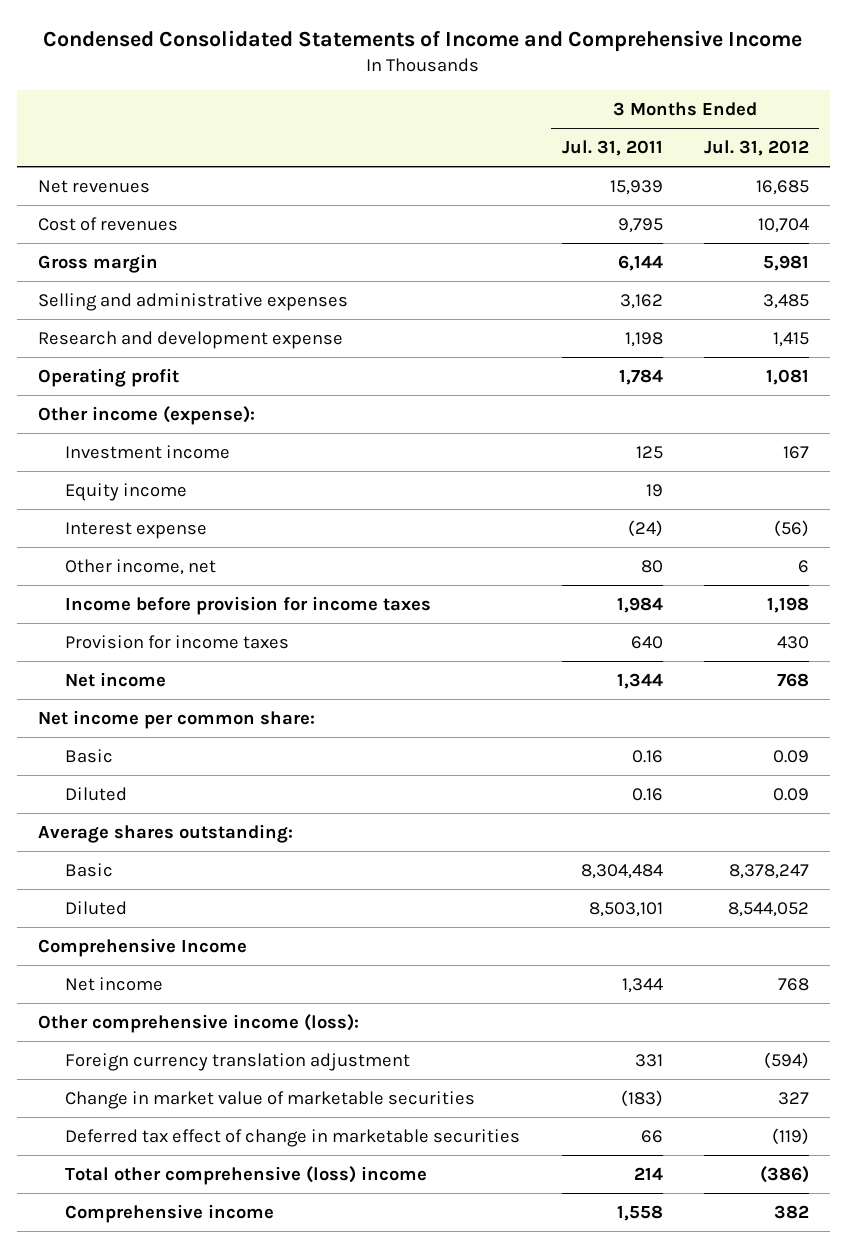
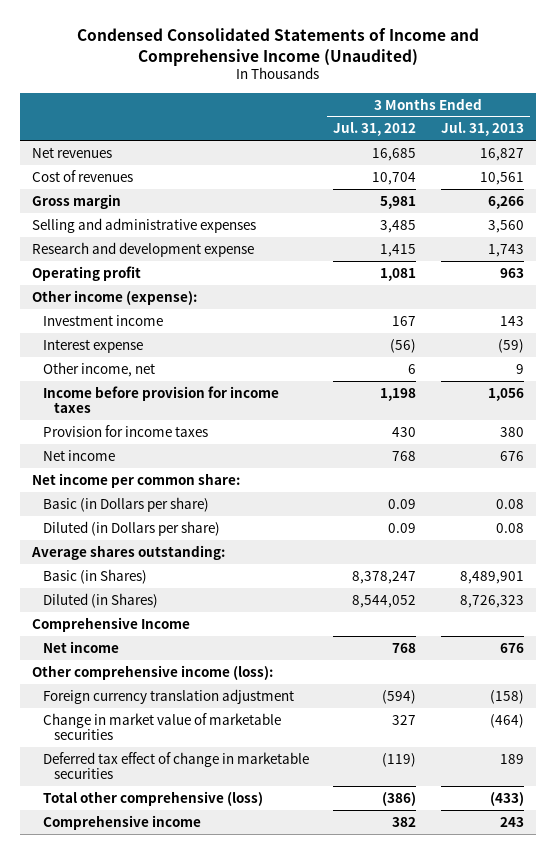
- Condensed Consolidated Statements of Income and Comprehensive Income
+ Condensed Consolidated Statements of Income and Comprehensive Income (Unaudited)
- | 3 Months Ended Jul. 31, 2011 | 3 Months Ended Jul. 31, 2012
+ | 3 Months Ended Jul. 31, 2012 | 3 Months Ended Jul. 31, 2013
- Equity income | 19 |
- Basic | 0.16 | 0.09
- Diluted | 0.16 | 0.09
+ Basic (in Dollars per share) | 0.09 | 0.08
+ Diluted (in Dollars per share) | 0.09 | 0.08
- Basic | 8,304,484 | 8,378,247
- Diluted | 8,503,101 | 8,544,052
+ Basic (in Shares) | 8,378,247 | 8,489,901
+ Diluted (in Shares) | 8,544,052 | 8,726,323
- Total other comprehensive (loss) income | 214 | (386)
+ Total other comprehensive (loss) | (386) | (433)

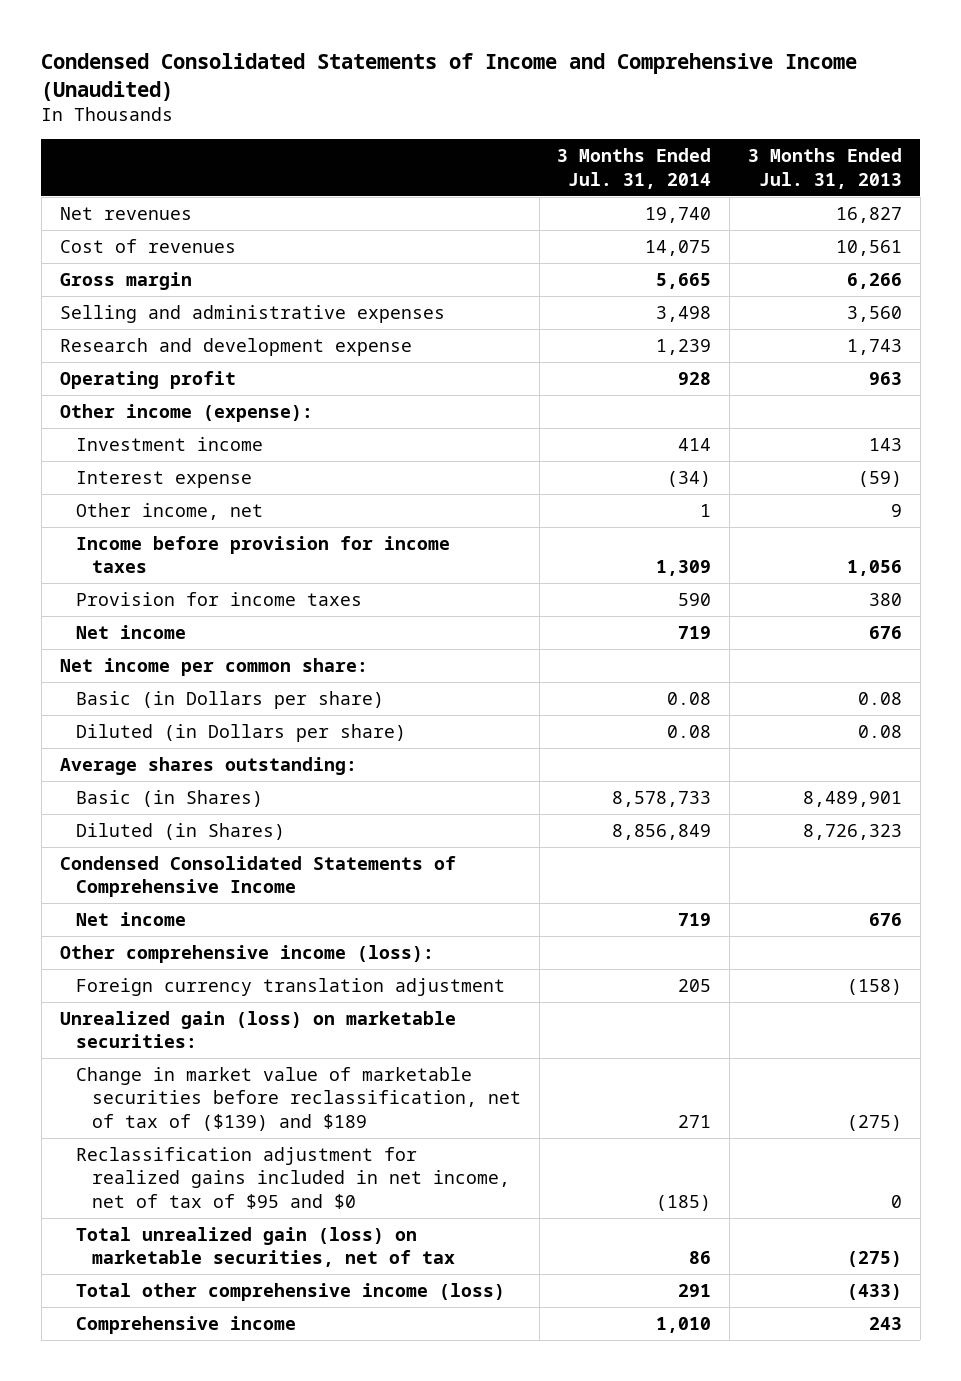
- | 3 Months Ended Jul. 31, 2012 | 3 Months Ended Jul. 31, 2013
+ | 3 Months Ended Jul. 31, 2014 | 3 Months Ended Jul. 31, 2013
- Comprehensive Income
+ Condensed Consolidated Statements of Comprehensive Income
- Change in market value of marketable securities | 327 | (464)
- Deferred tax effect of change in marketable securities | (119) | 189
- Total other comprehensive (loss) | (386) | (433)
+ Unrealized gain (loss) on marketable securities:
+ Change in market value of marketable securities before reclassification, net of tax of ($139) and $189 | 271 | (275)
+ Reclassification adjustment for realized gains included in net income, net of tax of $95 and $0 | (185) | 0
+ Total unrealized gain (loss) on marketable securities, net of tax | 86 | (275)
+ Total other comprehensive income (loss) | 291 | (433)

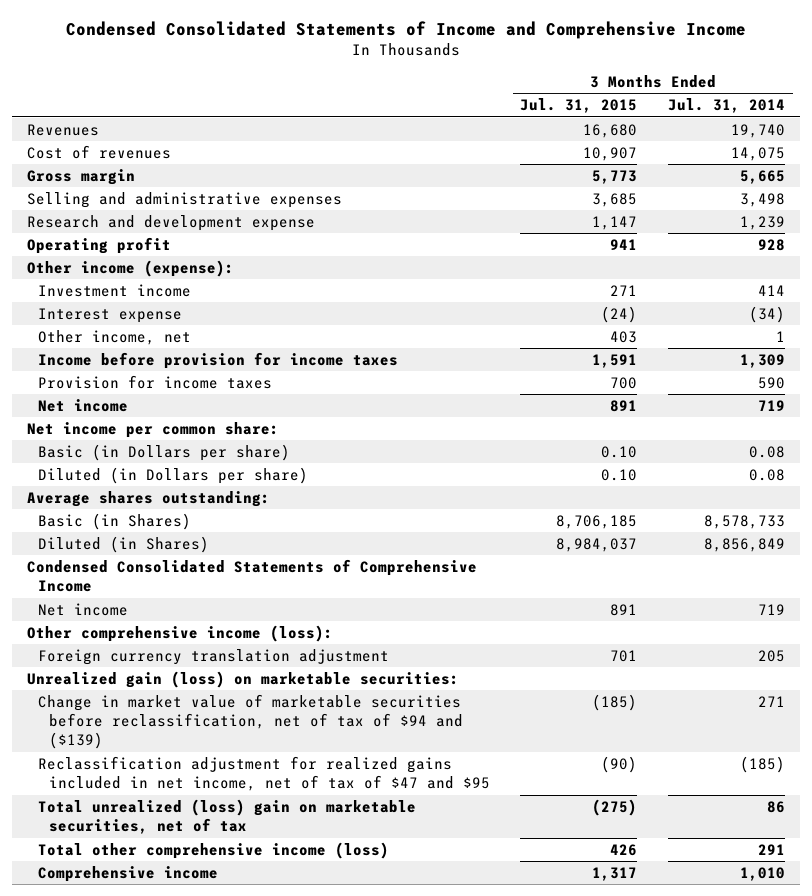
- Condensed Consolidated Statements of Income and Comprehensive Income (Unaudited)
+ Condensed Consolidated Statements of Income and Comprehensive Income
- | 3 Months Ended Jul. 31, 2014 | 3 Months Ended Jul. 31, 2013
+ | 3 Months Ended Jul. 31, 2015 | 3 Months Ended Jul. 31, 2014
- Net revenues | 19,740 | 16,827
+ Revenues | 16,680 | 19,740
- Change in market value of marketable securities before reclassification, net of tax of ($139) and $189 | 271 | (275)
- Reclassification adjustment for realized gains included in net income, net of tax of $95 and $0 | (185) | 0
- Total unrealized gain (loss) on marketable securities, net of tax | 86 | (275)
+ Change in market value of marketable securities before reclassification, net of tax of $94 and ($139) | (185) | 271
+ Reclassification adjustment for realized gains included in net income, net of tax of $47 and $95 | (90) | (185)
+ Total unrealized (loss) gain on marketable securities, net of tax | (275) | 86

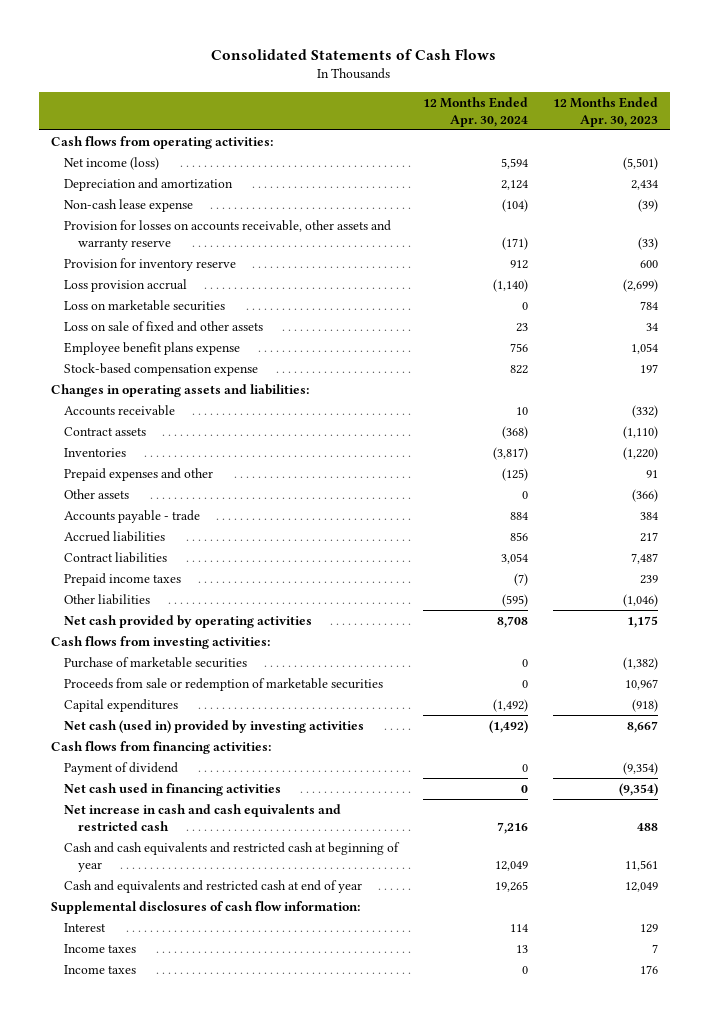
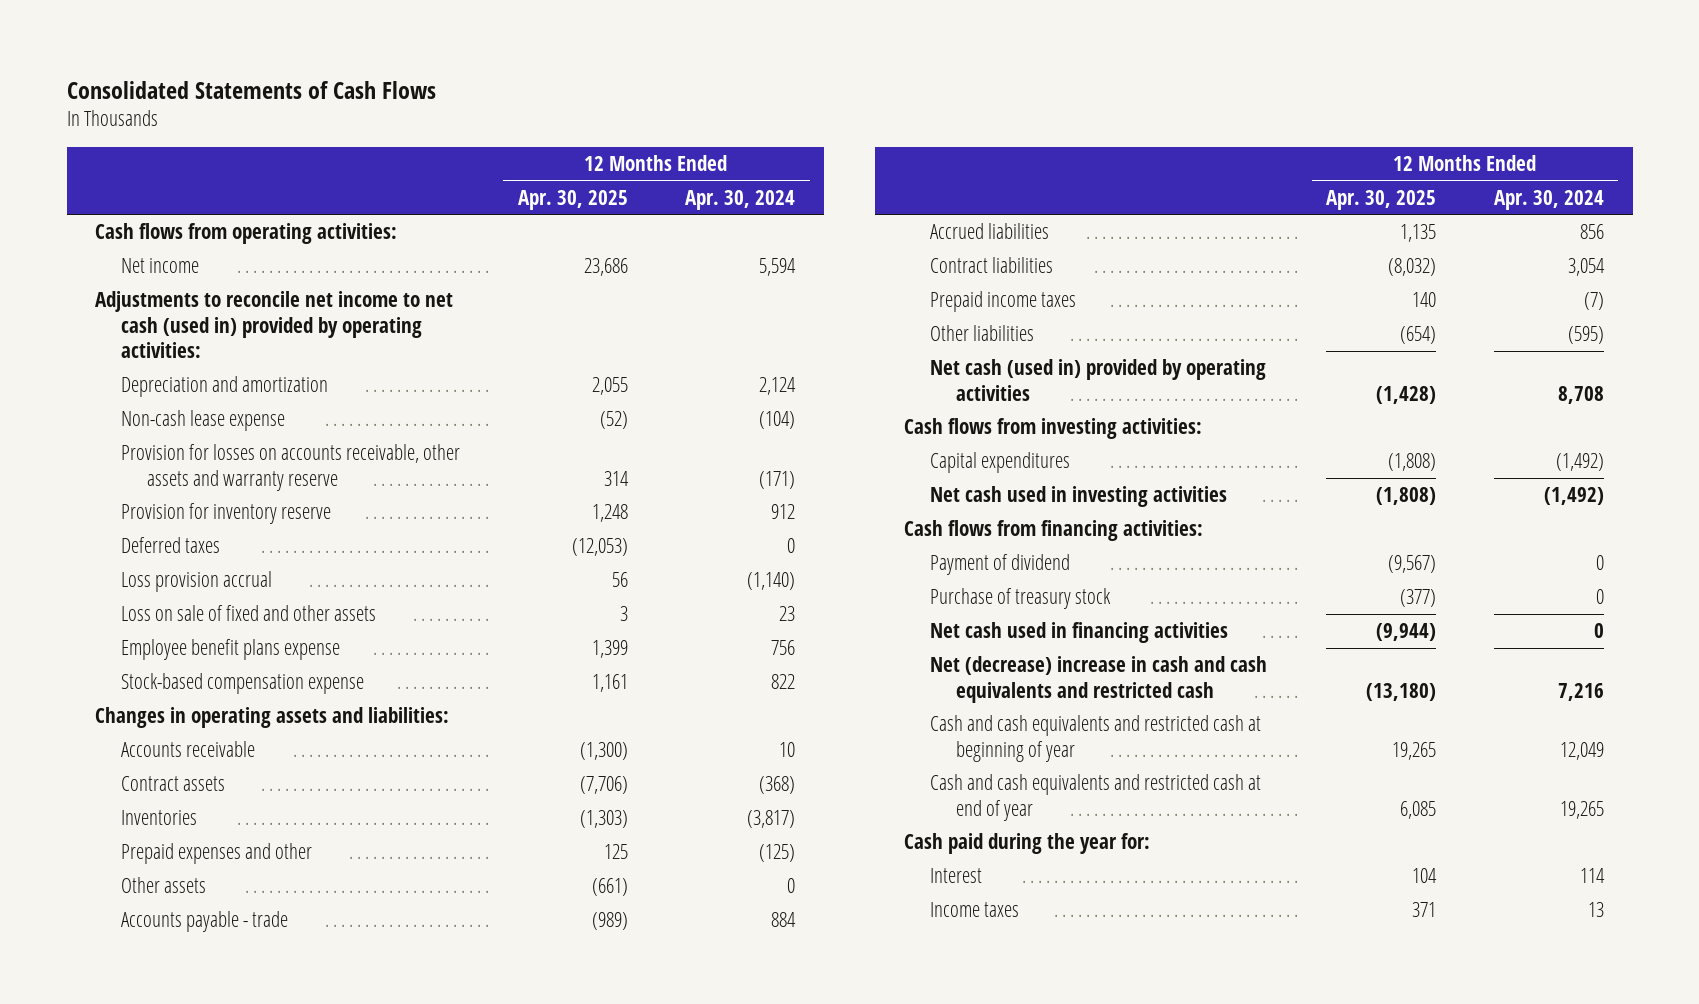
- | 12 Months Ended Apr. 30, 2024 | 12 Months Ended Apr. 30, 2023
+ | 12 Months Ended Apr. 30, 2025 | 12 Months Ended Apr. 30, 2024
- Net income (loss) | 5,594 | (5,501)
+ Net income | 23,686 | 5,594
+ Adjustments to reconcile net income to net cash (used in) provided by operating activities:
+ Deferred taxes | (12,053) | 0
- Loss on marketable securities | 0 | 784
- Net cash provided by operating activities | 8,708 | 1,175
+ Net cash (used in) provided by operating activities | (1,428) | 8,708
- Purchase of marketable securities | 0 | (1,382)
- Proceeds from sale or redemption of marketable securities | 0 | 10,967
- Net cash (used in) provided by investing activities | (1,492) | 8,667
+ Net cash used in investing activities | (1,808) | (1,492)
+ Purchase of treasury stock | (377) | 0
- Net increase in cash and cash equivalents and restricted cash | 7,216 | 488
+ Net (decrease) increase in cash and cash equivalents and restricted cash | (13,180) | 7,216
- Cash and equivalents and restricted cash at end of year | 19,265 | 12,049
- Supplemental disclosures of cash flow information:
+ Cash and cash equivalents and restricted cash at end of year | 6,085 | 19,265
+ Cash paid during the year for:
- Income taxes | 0 | 176

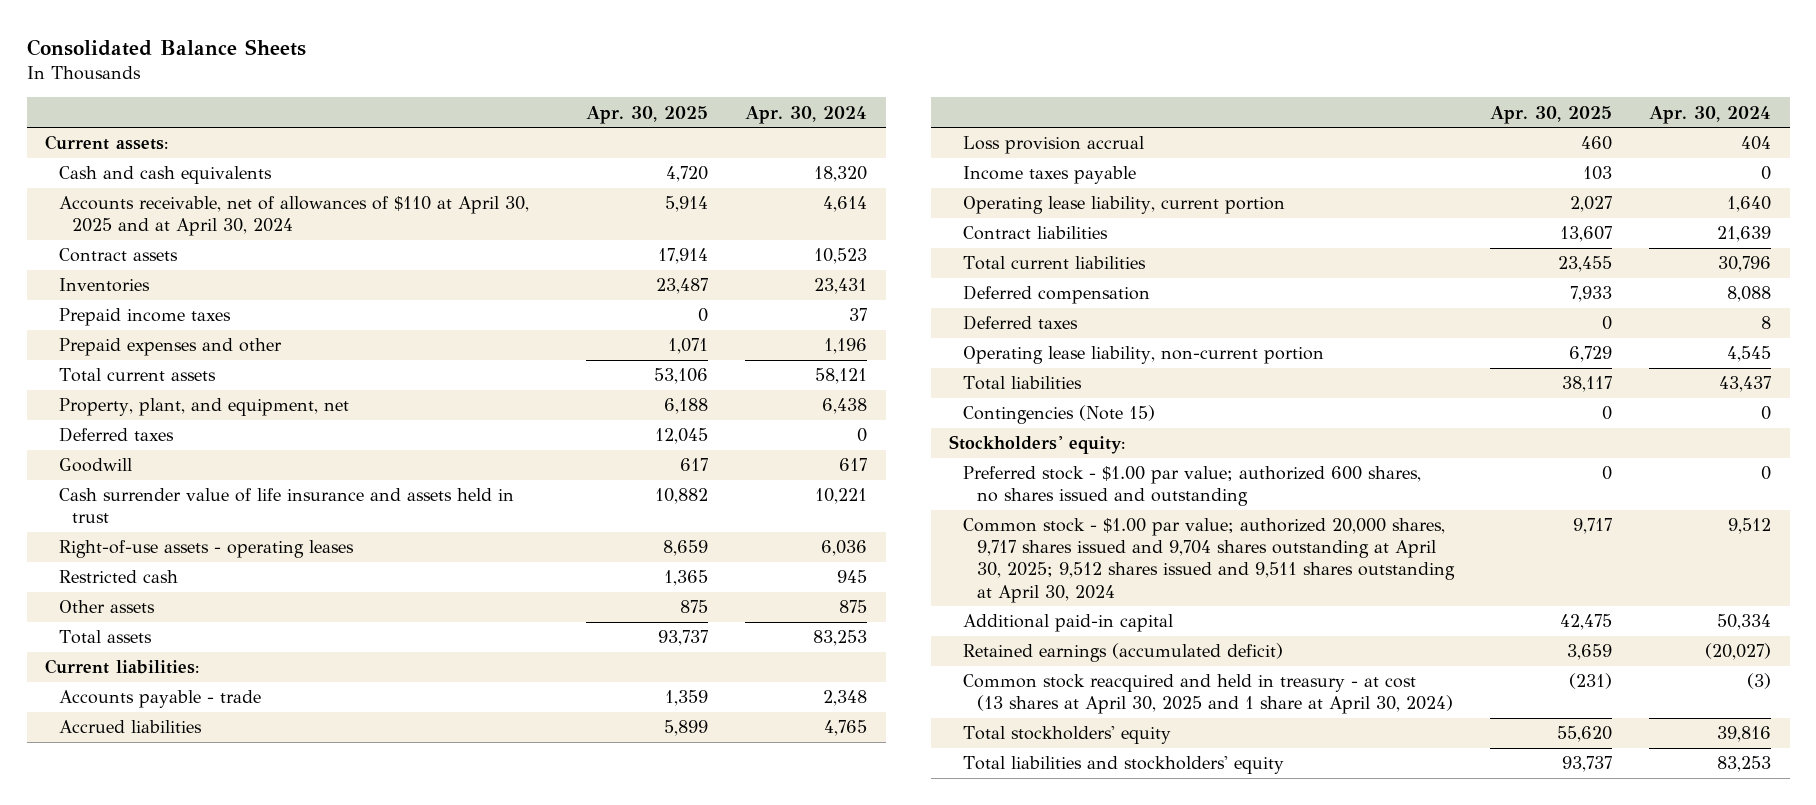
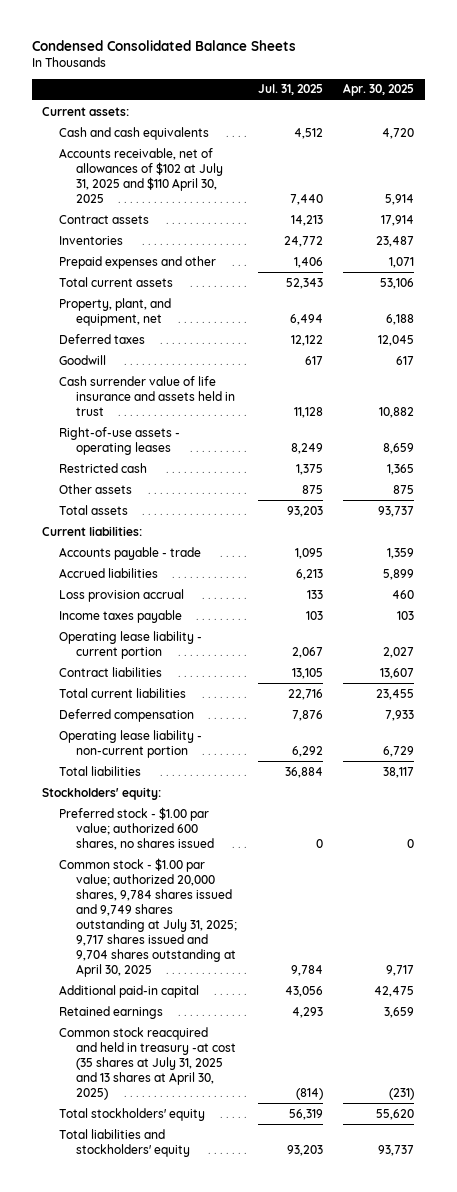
- Consolidated Balance Sheets
+ Condensed Consolidated Balance Sheets
- | Apr. 30, 2025 | Apr. 30, 2024
+ | Jul. 31, 2025 | Apr. 30, 2025
- Accounts receivable, net of allowances of $110 at April 30, 2025 and at April 30, 2024 | 5,914 | 4,614
+ Accounts receivable, net of allowances of $102 at July 31, 2025 and $110 April 30, 2025 | 7,440 | 5,914
- Prepaid income taxes | 0 | 37
- Operating lease liability, current portion | 2,027 | 1,640
+ Operating lease liability - current portion | 2,067 | 2,027
- Deferred taxes | 0 | 8
- Operating lease liability, non-current portion | 6,729 | 4,545
+ Operating lease liability - non-current portion | 6,292 | 6,729
- Contingencies (Note 15) | 0 | 0
- Preferred stock - $1.00 par value; authorized 600 shares, no shares issued and outstanding | 0 | 0
- Common stock - $1.00 par value; authorized 20,000 shares, 9,717 shares issued and 9,704 shares outstanding at April 30, 2025; 9,512 shares issued and 9,511 shares outstanding at April 30, 2024 | 9,717 | 9,512
+ Preferred stock - $1.00 par value; authorized 600 shares, no shares issued | 0 | 0
+ Common stock - $1.00 par value; authorized 20,000 shares, 9,784 shares issued and 9,749 shares outstanding at July 31, 2025; 9,717 shares issued and 9,704 shares outstanding at April 30, 2025 | 9,784 | 9,717
- Retained earnings (accumulated deficit) | 3,659 | (20,027)
- Common stock reacquired and held in treasury - at cost (13 shares at April 30, 2025 and 1 share at April 30, 2024) | (231) | (3)
+ Retained earnings | 4,293 | 3,659
+ Common stock reacquired and held in treasury -at cost (35 shares at July 31, 2025 and 13 shares at April 30, 2025) | (814) | (231)

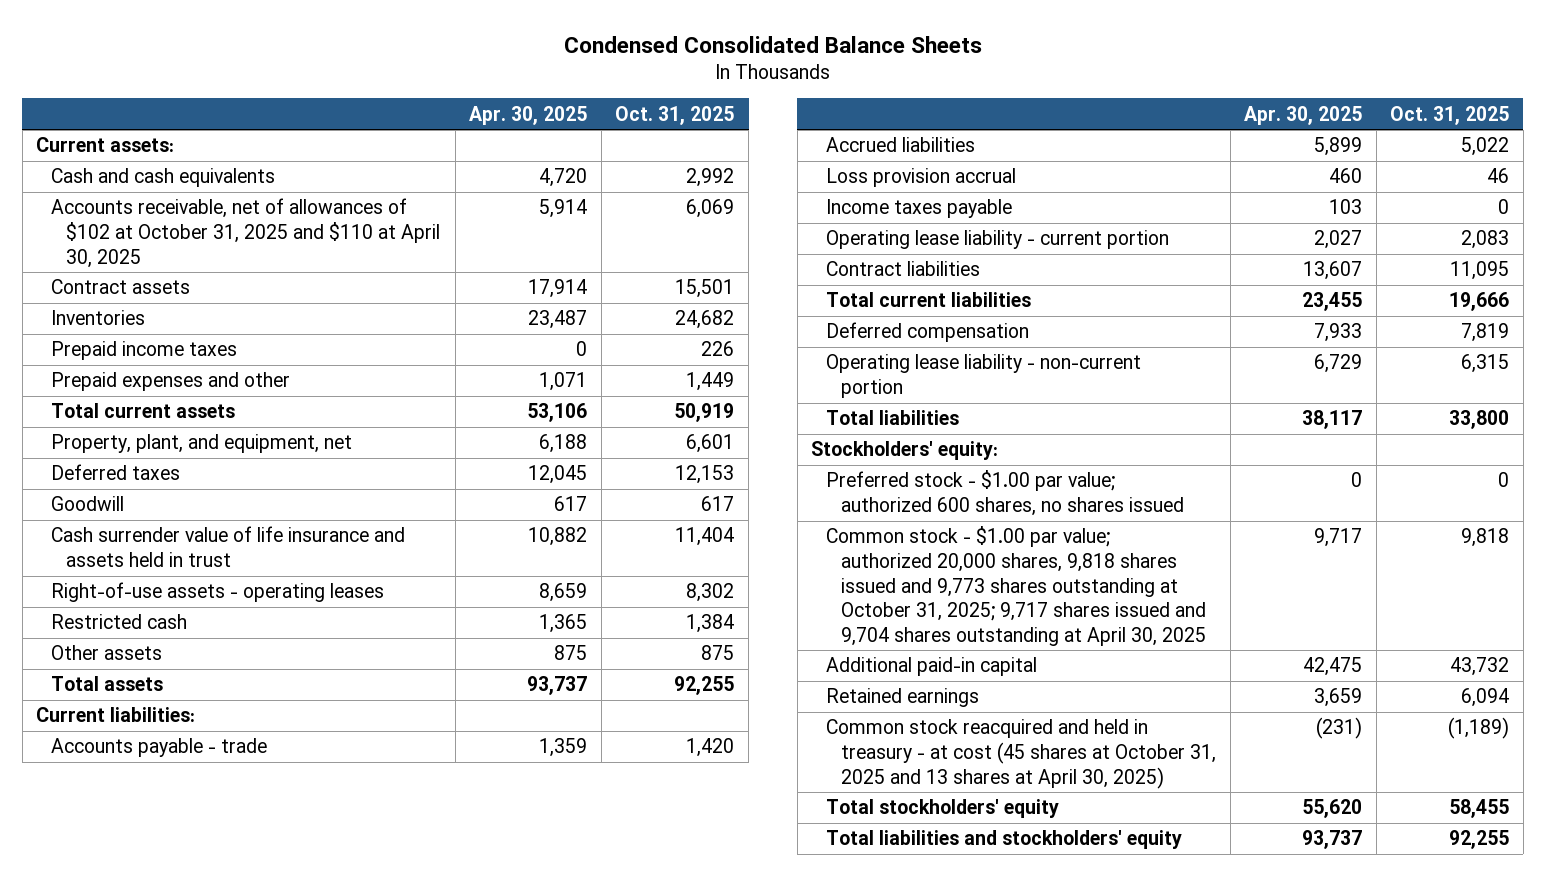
- | Jul. 31, 2025 | Apr. 30, 2025
+ | Apr. 30, 2025 | Oct. 31, 2025
- Accounts receivable, net of allowances of $102 at July 31, 2025 and $110 April 30, 2025 | 7,440 | 5,914
+ Accounts receivable, net of allowances of $102 at October 31, 2025 and $110 at April 30, 2025 | 5,914 | 6,069
+ Prepaid income taxes | 0 | 226
- Common stock - $1.00 par value; authorized 20,000 shares, 9,784 shares issued and 9,749 shares outstanding at July 31, 2025; 9,717 shares issued and 9,704 shares outstanding at April 30, 2025 | 9,784 | 9,717
+ Common stock - $1.00 par value; authorized 20,000 shares, 9,818 shares issued and 9,773 shares outstanding at October 31, 2025; 9,717 shares issued and 9,704 shares outstanding at April 30, 2025 | 9,717 | 9,818
- Common stock reacquired and held in treasury -at cost (35 shares at July 31, 2025 and 13 shares at April 30, 2025) | (814) | (231)
+ Common stock reacquired and held in treasury - at cost (45 shares at October 31, 2025 and 13 shares at April 30, 2025) | (231) | (1,189)

